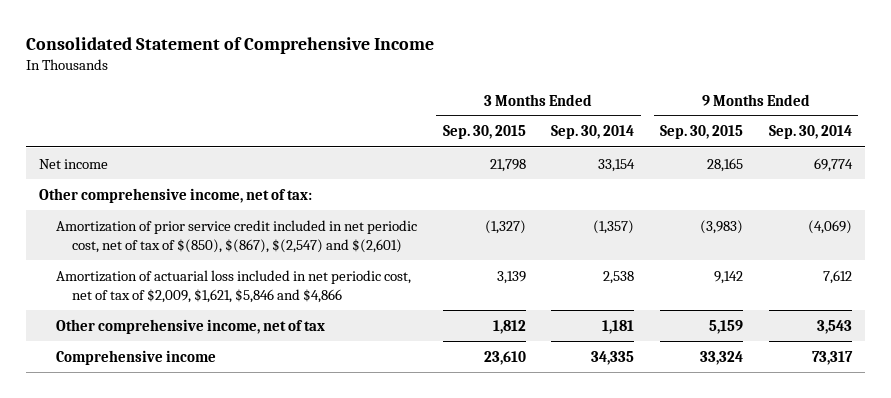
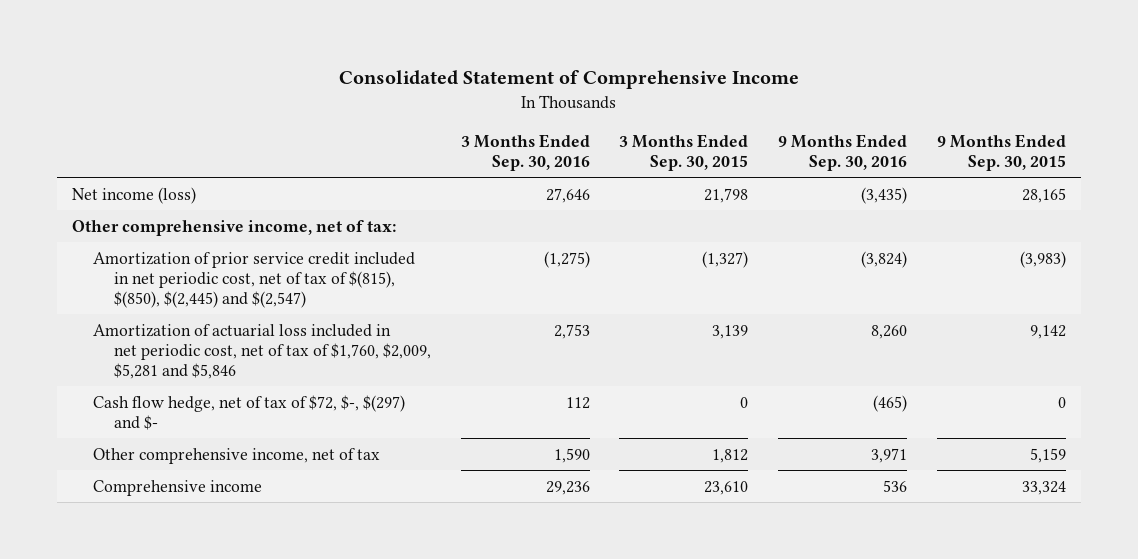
- | 3 Months Ended Sep. 30, 2015 | 3 Months Ended Sep. 30, 2014 | 9 Months Ended Sep. 30, 2015 | 9 Months Ended Sep. 30, 2014
+ | 3 Months Ended Sep. 30, 2016 | 3 Months Ended Sep. 30, 2015 | 9 Months Ended Sep. 30, 2016 | 9 Months Ended Sep. 30, 2015
- Net income | 21,798 | 33,154 | 28,165 | 69,774
+ Net income (loss) | 27,646 | 21,798 | (3,435) | 28,165
- Amortization of prior service credit included in net periodic cost, net of tax of $(850), $(867), $(2,547) and $(2,601) | (1,327) | (1,357) | (3,983) | (4,069)
- Amortization of actuarial loss included in net periodic cost, net of tax of $2,009, $1,621, $5,846 and $4,866 | 3,139 | 2,538 | 9,142 | 7,612
+ Amortization of prior service credit included in net periodic cost, net of tax of $(815), $(850), $(2,445) and $(2,547) | (1,275) | (1,327) | (3,824) | (3,983)
+ Amortization of actuarial loss included in net periodic cost, net of tax of $1,760, $2,009, $5,281 and $5,846 | 2,753 | 3,139 | 8,260 | 9,142
+ Cash flow hedge, net of tax of $72, $-, $(297) and $- | 112 | 0 | (465) | 0

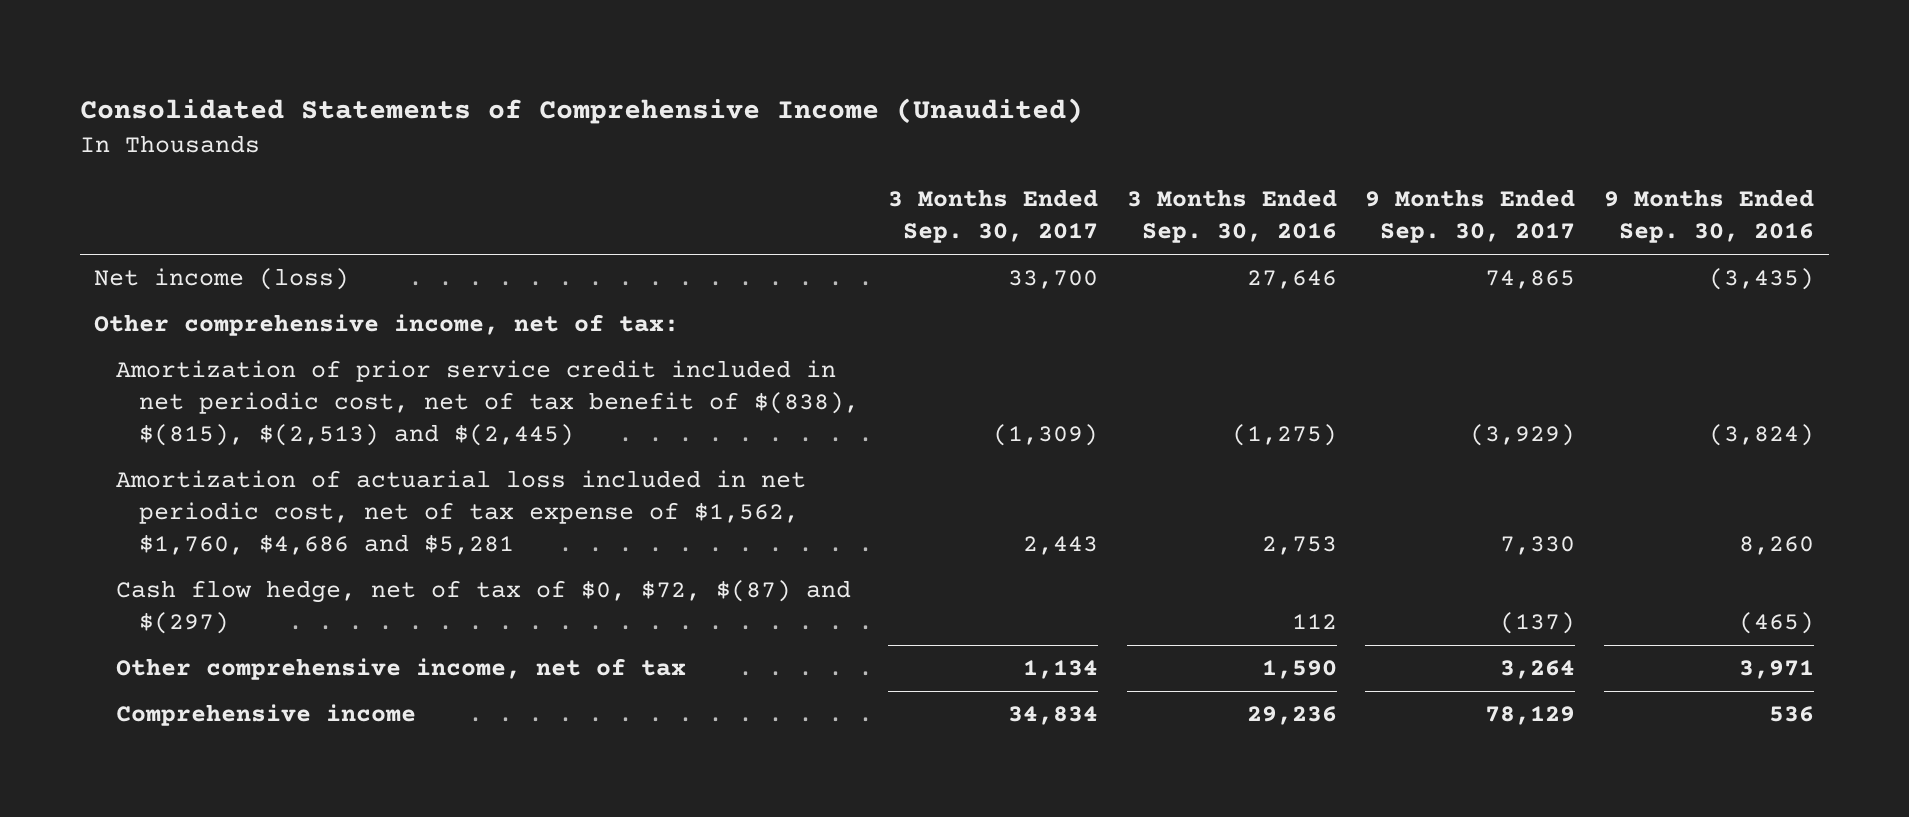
- Consolidated Statement of Comprehensive Income
+ Consolidated Statements of Comprehensive Income (Unaudited)
- | 3 Months Ended Sep. 30, 2016 | 3 Months Ended Sep. 30, 2015 | 9 Months Ended Sep. 30, 2016 | 9 Months Ended Sep. 30, 2015
+ | 3 Months Ended Sep. 30, 2017 | 3 Months Ended Sep. 30, 2016 | 9 Months Ended Sep. 30, 2017 | 9 Months Ended Sep. 30, 2016
- Amortization of prior service credit included in net periodic cost, net of tax of $(815), $(850), $(2,445) and $(2,547) | (1,275) | (1,327) | (3,824) | (3,983)
- Amortization of actuarial loss included in net periodic cost, net of tax of $1,760, $2,009, $5,281 and $5,846 | 2,753 | 3,139 | 8,260 | 9,142
- Cash flow hedge, net of tax of $72, $-, $(297) and $- | 112 | 0 | (465) | 0
+ Amortization of prior service credit included in net periodic cost, net of tax benefit of $(838), $(815), $(2,513) and $(2,445) | (1,309) | (1,275) | (3,929) | (3,824)
+ Amortization of actuarial loss included in net periodic cost, net of tax expense of $1,562, $1,760, $4,686 and $5,281 | 2,443 | 2,753 | 7,330 | 8,260
+ Cash flow hedge, net of tax of $0, $72, $(87) and $(297) | | 112 | (137) | (465)

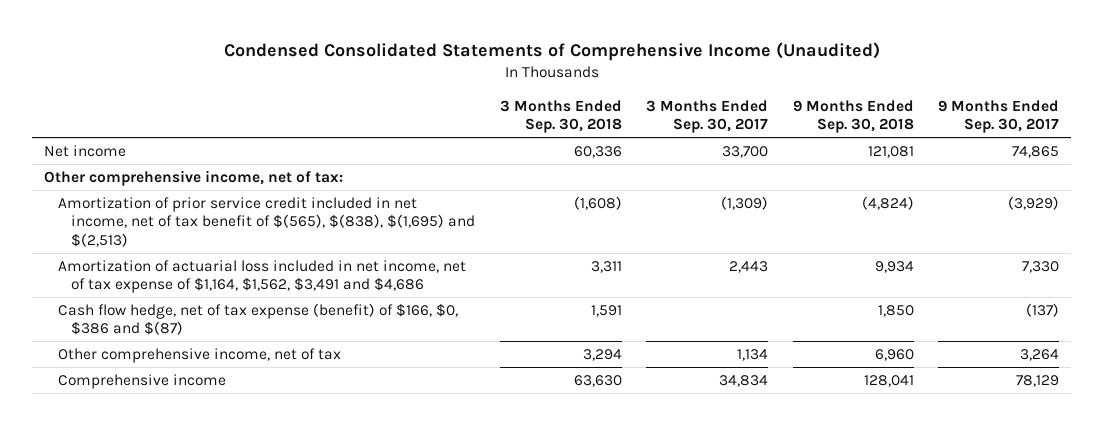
- Consolidated Statements of Comprehensive Income (Unaudited)
+ Condensed Consolidated Statements of Comprehensive Income (Unaudited)
- | 3 Months Ended Sep. 30, 2017 | 3 Months Ended Sep. 30, 2016 | 9 Months Ended Sep. 30, 2017 | 9 Months Ended Sep. 30, 2016
+ | 3 Months Ended Sep. 30, 2018 | 3 Months Ended Sep. 30, 2017 | 9 Months Ended Sep. 30, 2018 | 9 Months Ended Sep. 30, 2017
- Net income (loss) | 33,700 | 27,646 | 74,865 | (3,435)
+ Net income | 60,336 | 33,700 | 121,081 | 74,865
- Amortization of prior service credit included in net periodic cost, net of tax benefit of $(838), $(815), $(2,513) and $(2,445) | (1,309) | (1,275) | (3,929) | (3,824)
- Amortization of actuarial loss included in net periodic cost, net of tax expense of $1,562, $1,760, $4,686 and $5,281 | 2,443 | 2,753 | 7,330 | 8,260
- Cash flow hedge, net of tax of $0, $72, $(87) and $(297) | | 112 | (137) | (465)
+ Amortization of prior service credit included in net income, net of tax benefit of $(565), $(838), $(1,695) and $(2,513) | (1,608) | (1,309) | (4,824) | (3,929)
+ Amortization of actuarial loss included in net income, net of tax expense of $1,164, $1,562, $3,491 and $4,686 | 3,311 | 2,443 | 9,934 | 7,330
+ Cash flow hedge, net of tax expense (benefit) of $166, $0, $386 and $(87) | 1,591 | | 1,850 | (137)

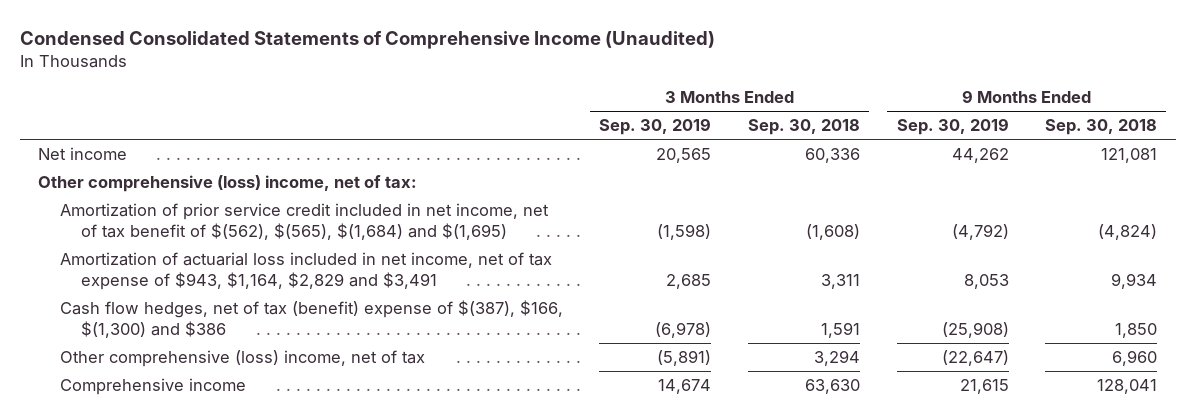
- | 3 Months Ended Sep. 30, 2018 | 3 Months Ended Sep. 30, 2017 | 9 Months Ended Sep. 30, 2018 | 9 Months Ended Sep. 30, 2017
+ | 3 Months Ended Sep. 30, 2019 | 3 Months Ended Sep. 30, 2018 | 9 Months Ended Sep. 30, 2019 | 9 Months Ended Sep. 30, 2018
- Other comprehensive income, net of tax:
- Amortization of prior service credit included in net income, net of tax benefit of $(565), $(838), $(1,695) and $(2,513) | (1,608) | (1,309) | (4,824) | (3,929)
- Amortization of actuarial loss included in net income, net of tax expense of $1,164, $1,562, $3,491 and $4,686 | 3,311 | 2,443 | 9,934 | 7,330
- Cash flow hedge, net of tax expense (benefit) of $166, $0, $386 and $(87) | 1,591 | | 1,850 | (137)
- Other comprehensive income, net of tax | 3,294 | 1,134 | 6,960 | 3,264
+ Other comprehensive (loss) income, net of tax:
+ Amortization of prior service credit included in net income, net of tax benefit of $(562), $(565), $(1,684) and $(1,695) | (1,598) | (1,608) | (4,792) | (4,824)
+ Amortization of actuarial loss included in net income, net of tax expense of $943, $1,164, $2,829 and $3,491 | 2,685 | 3,311 | 8,053 | 9,934
+ Cash flow hedges, net of tax (benefit) expense of $(387), $166, $(1,300) and $386 | (6,978) | 1,591 | (25,908) | 1,850
+ Other comprehensive (loss) income, net of tax | (5,891) | 3,294 | (22,647) | 6,960

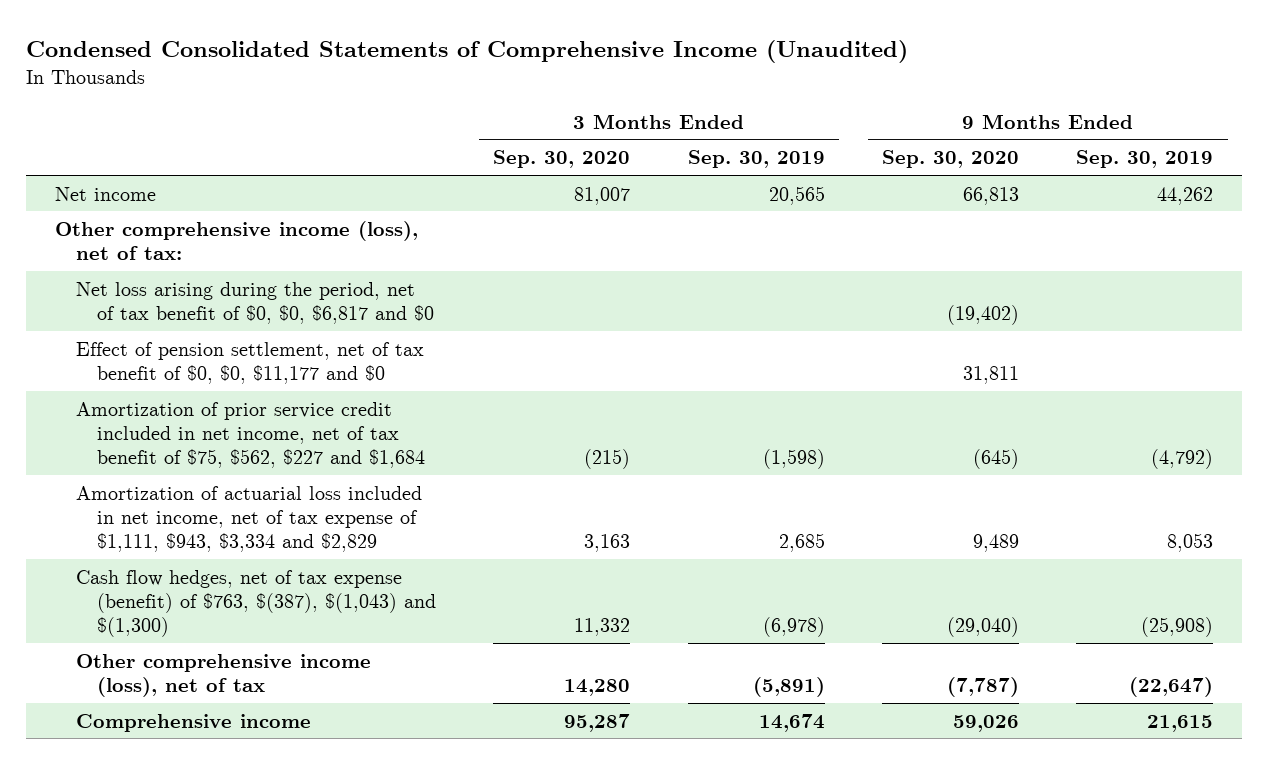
- | 3 Months Ended Sep. 30, 2019 | 3 Months Ended Sep. 30, 2018 | 9 Months Ended Sep. 30, 2019 | 9 Months Ended Sep. 30, 2018
+ | 3 Months Ended Sep. 30, 2020 | 3 Months Ended Sep. 30, 2019 | 9 Months Ended Sep. 30, 2020 | 9 Months Ended Sep. 30, 2019
- Other comprehensive (loss) income, net of tax:
- Amortization of prior service credit included in net income, net of tax benefit of $(562), $(565), $(1,684) and $(1,695) | (1,598) | (1,608) | (4,792) | (4,824)
- Amortization of actuarial loss included in net income, net of tax expense of $943, $1,164, $2,829 and $3,491 | 2,685 | 3,311 | 8,053 | 9,934
- Cash flow hedges, net of tax (benefit) expense of $(387), $166, $(1,300) and $386 | (6,978) | 1,591 | (25,908) | 1,850
- Other comprehensive (loss) income, net of tax | (5,891) | 3,294 | (22,647) | 6,960
+ Other comprehensive income (loss), net of tax:
+ Net loss arising during the period, net of tax benefit of $0, $0, $6,817 and $0 | | | (19,402) |
+ Effect of pension settlement, net of tax benefit of $0, $0, $11,177 and $0 | | | 31,811 |
+ Amortization of prior service credit included in net income, net of tax benefit of $75, $562, $227 and $1,684 | (215) | (1,598) | (645) | (4,792)
+ Amortization of actuarial loss included in net income, net of tax expense of $1,111, $943, $3,334 and $2,829 | 3,163 | 2,685 | 9,489 | 8,053
+ Cash flow hedges, net of tax expense (benefit) of $763, $(387), $(1,043) and $(1,300) | 11,332 | (6,978) | (29,040) | (25,908)
+ Other comprehensive income (loss), net of tax | 14,280 | (5,891) | (7,787) | (22,647)

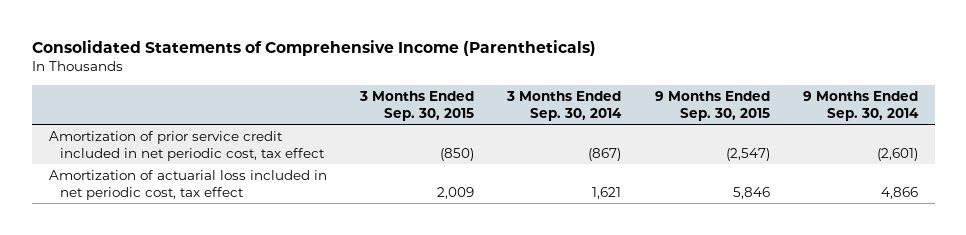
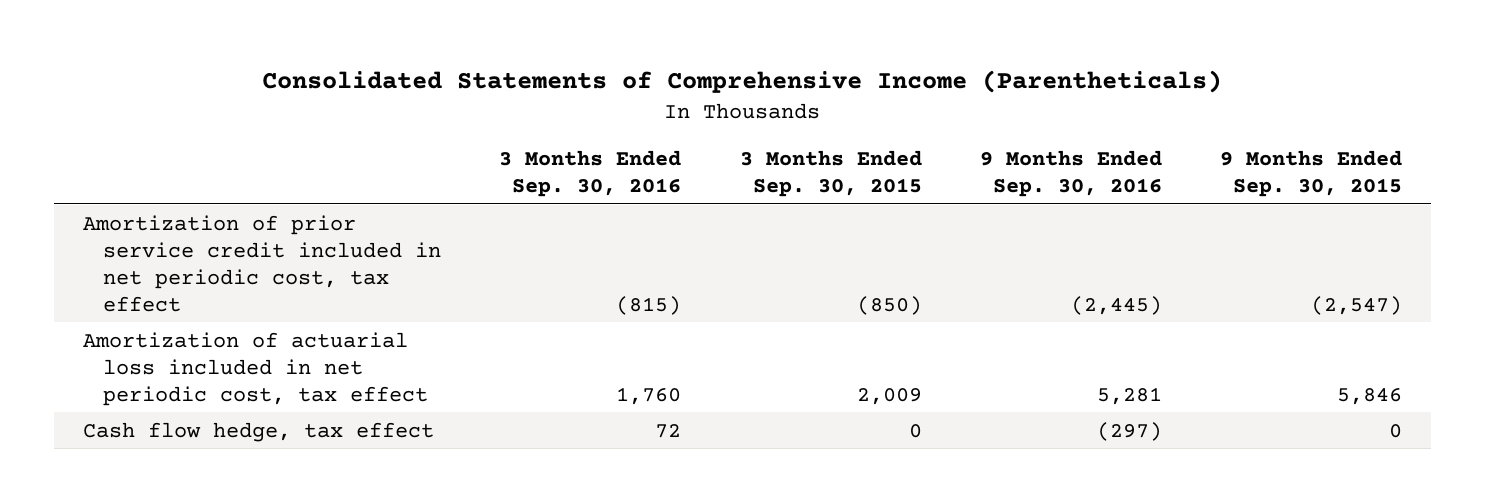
- | 3 Months Ended Sep. 30, 2015 | 3 Months Ended Sep. 30, 2014 | 9 Months Ended Sep. 30, 2015 | 9 Months Ended Sep. 30, 2014
+ | 3 Months Ended Sep. 30, 2016 | 3 Months Ended Sep. 30, 2015 | 9 Months Ended Sep. 30, 2016 | 9 Months Ended Sep. 30, 2015
+ Cash flow hedge, tax effect | 72 | 0 | (297) | 0

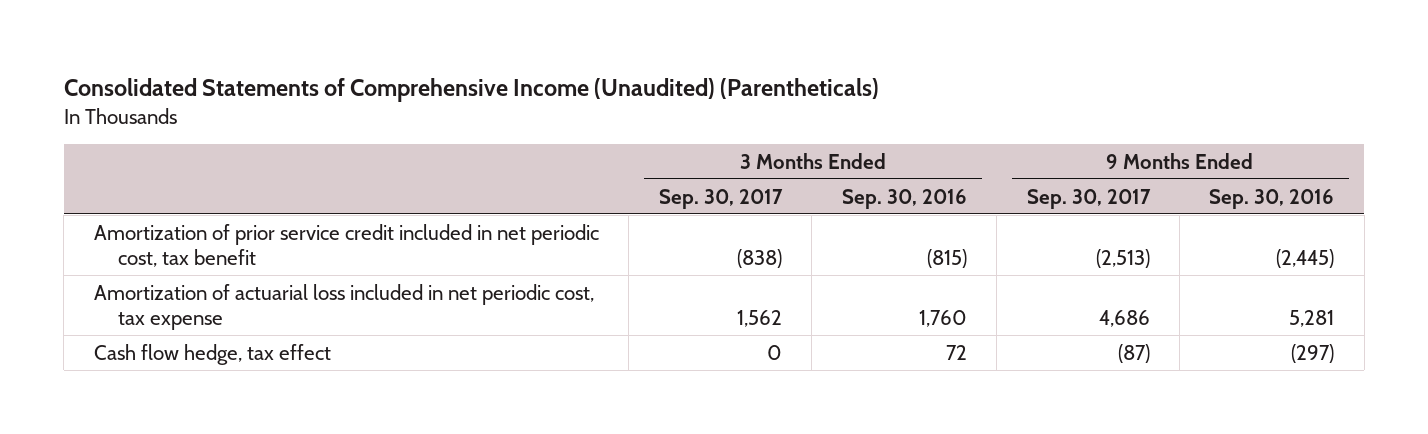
- Consolidated Statements of Comprehensive Income (Parentheticals)
+ Consolidated Statements of Comprehensive Income (Unaudited) (Parentheticals)
- | 3 Months Ended Sep. 30, 2016 | 3 Months Ended Sep. 30, 2015 | 9 Months Ended Sep. 30, 2016 | 9 Months Ended Sep. 30, 2015
+ | 3 Months Ended Sep. 30, 2017 | 3 Months Ended Sep. 30, 2016 | 9 Months Ended Sep. 30, 2017 | 9 Months Ended Sep. 30, 2016
- Amortization of prior service credit included in net periodic cost, tax effect | (815) | (850) | (2,445) | (2,547)
- Amortization of actuarial loss included in net periodic cost, tax effect | 1,760 | 2,009 | 5,281 | 5,846
+ Amortization of prior service credit included in net periodic cost, tax benefit | (838) | (815) | (2,513) | (2,445)
+ Amortization of actuarial loss included in net periodic cost, tax expense | 1,562 | 1,760 | 4,686 | 5,281

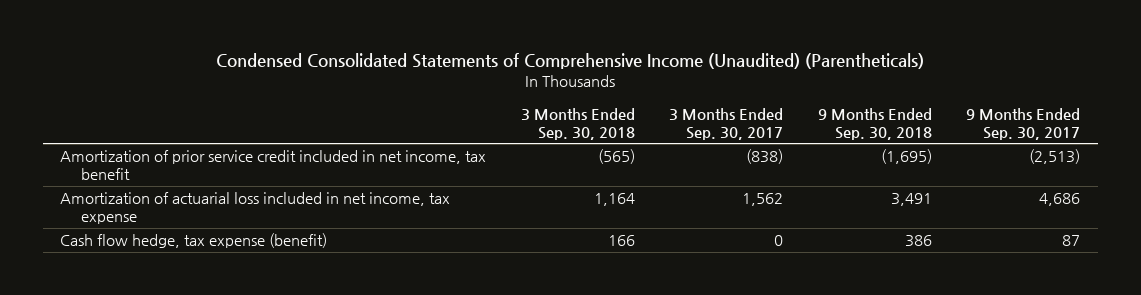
- Consolidated Statements of Comprehensive Income (Unaudited) (Parentheticals)
+ Condensed Consolidated Statements of Comprehensive Income (Unaudited) (Parentheticals)
- | 3 Months Ended Sep. 30, 2017 | 3 Months Ended Sep. 30, 2016 | 9 Months Ended Sep. 30, 2017 | 9 Months Ended Sep. 30, 2016
+ | 3 Months Ended Sep. 30, 2018 | 3 Months Ended Sep. 30, 2017 | 9 Months Ended Sep. 30, 2018 | 9 Months Ended Sep. 30, 2017
- Amortization of prior service credit included in net periodic cost, tax benefit | (838) | (815) | (2,513) | (2,445)
- Amortization of actuarial loss included in net periodic cost, tax expense | 1,562 | 1,760 | 4,686 | 5,281
- Cash flow hedge, tax effect | 0 | 72 | (87) | (297)
+ Amortization of prior service credit included in net income, tax benefit | (565) | (838) | (1,695) | (2,513)
+ Amortization of actuarial loss included in net income, tax expense | 1,164 | 1,562 | 3,491 | 4,686
+ Cash flow hedge, tax expense (benefit) | 166 | 0 | 386 | 87

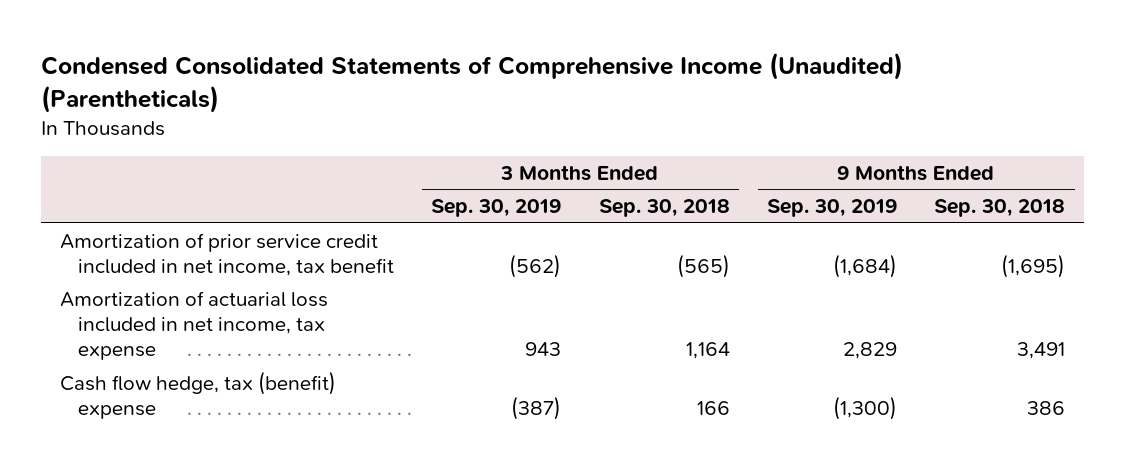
- | 3 Months Ended Sep. 30, 2018 | 3 Months Ended Sep. 30, 2017 | 9 Months Ended Sep. 30, 2018 | 9 Months Ended Sep. 30, 2017
+ | 3 Months Ended Sep. 30, 2019 | 3 Months Ended Sep. 30, 2018 | 9 Months Ended Sep. 30, 2019 | 9 Months Ended Sep. 30, 2018
- Cash flow hedge, tax expense (benefit) | 166 | 0 | 386 | 87
+ Cash flow hedge, tax (benefit) expense | (387) | 166 | (1,300) | 386

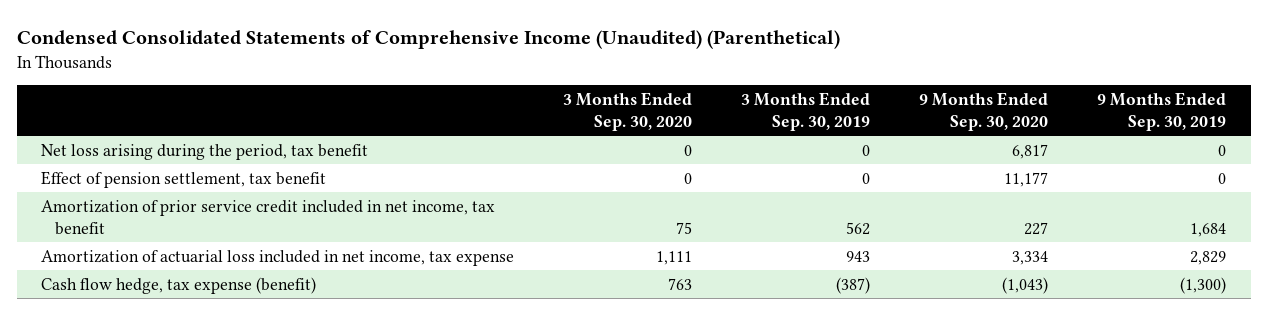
- Condensed Consolidated Statements of Comprehensive Income (Unaudited) (Parentheticals)
+ Condensed Consolidated Statements of Comprehensive Income (Unaudited) (Parenthetical)
- | 3 Months Ended Sep. 30, 2019 | 3 Months Ended Sep. 30, 2018 | 9 Months Ended Sep. 30, 2019 | 9 Months Ended Sep. 30, 2018
+ | 3 Months Ended Sep. 30, 2020 | 3 Months Ended Sep. 30, 2019 | 9 Months Ended Sep. 30, 2020 | 9 Months Ended Sep. 30, 2019
- Amortization of prior service credit included in net income, tax benefit | (562) | (565) | (1,684) | (1,695)
+ Net loss arising during the period, tax benefit | 0 | 0 | 6,817 | 0
+ Effect of pension settlement, tax benefit | 0 | 0 | 11,177 | 0
+ Amortization of prior service credit included in net income, tax benefit | 75 | 562 | 227 | 1,684
- Cash flow hedge, tax (benefit) expense | (387) | 166 | (1,300) | 386
+ Cash flow hedge, tax expense (benefit) | 763 | (387) | (1,043) | (1,300)

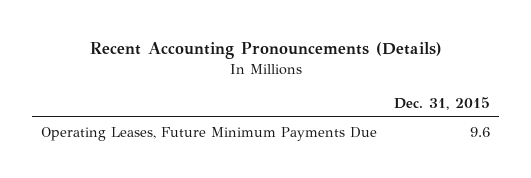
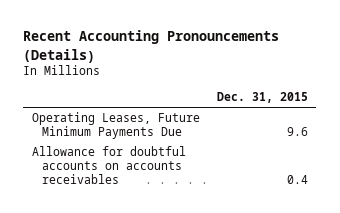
+ Allowance for doubtful accounts on accounts receivables | 0.4

